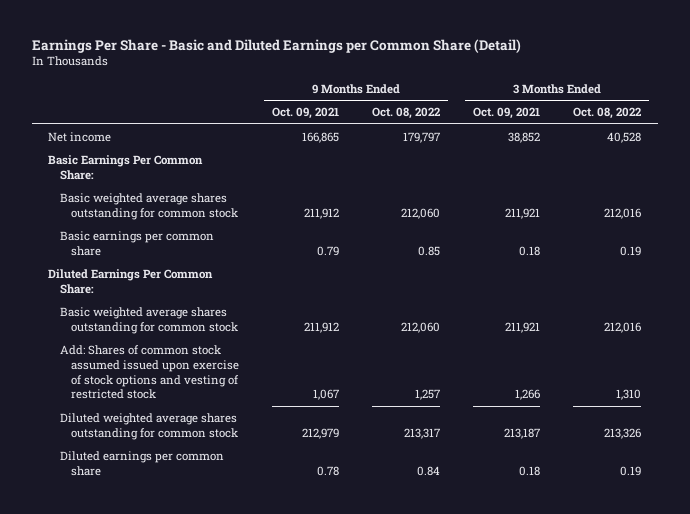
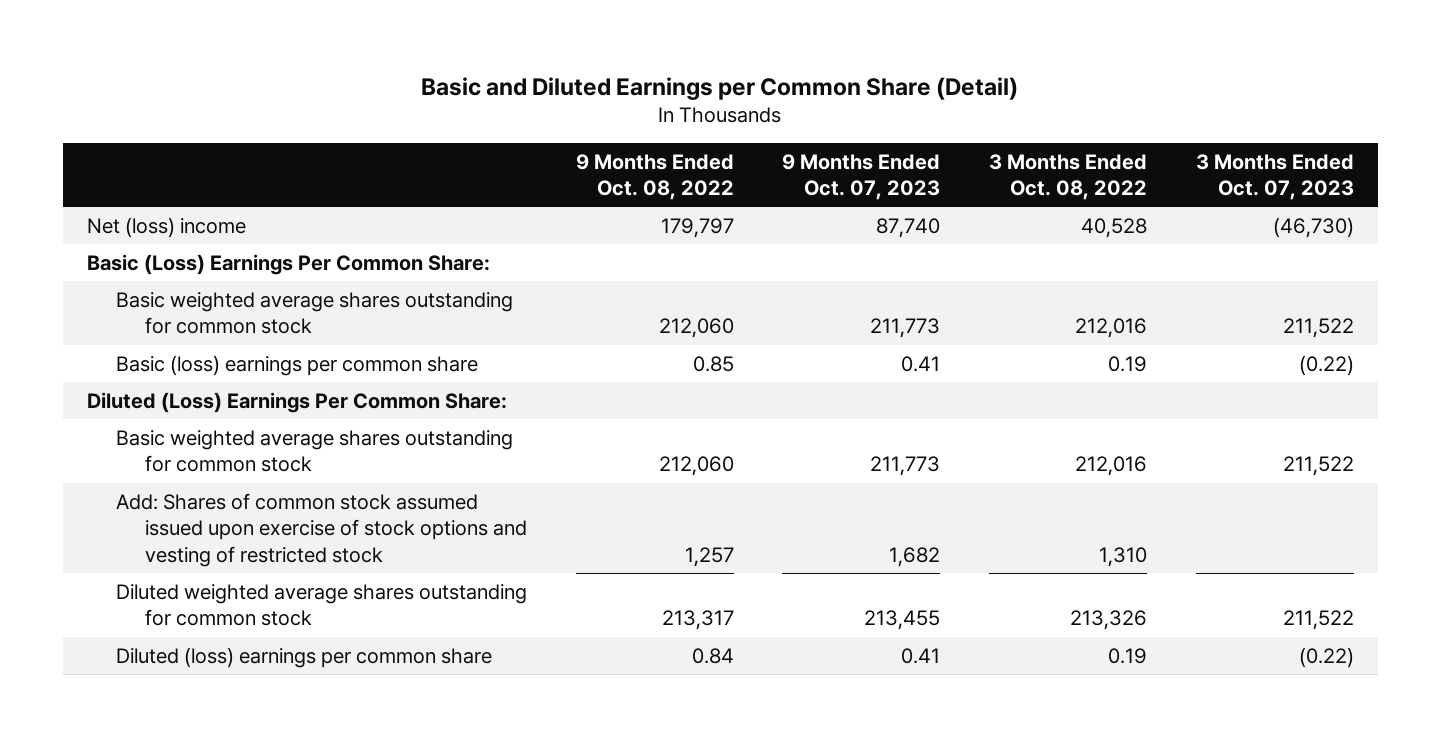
- Earnings Per Share - Basic and Diluted Earnings per Common Share (Detail)
+ Basic and Diluted Earnings per Common Share (Detail)
- | 9 Months Ended Oct. 09, 2021 | 9 Months Ended Oct. 08, 2022 | 3 Months Ended Oct. 09, 2021 | 3 Months Ended Oct. 08, 2022
+ | 9 Months Ended Oct. 08, 2022 | 9 Months Ended Oct. 07, 2023 | 3 Months Ended Oct. 08, 2022 | 3 Months Ended Oct. 07, 2023
- Net income | 166,865 | 179,797 | 38,852 | 40,528
- Basic Earnings Per Common Share:
+ Net (loss) income | 179,797 | 87,740 | 40,528 | (46,730)
+ Basic (Loss) Earnings Per Common Share:
- Basic earnings per common share | 0.79 | 0.85 | 0.18 | 0.19
- Diluted Earnings Per Common Share:
+ Basic (loss) earnings per common share | 0.85 | 0.41 | 0.19 | (0.22)
+ Diluted (Loss) Earnings Per Common Share:
- Diluted earnings per common share | 0.78 | 0.84 | 0.18 | 0.19
+ Diluted (loss) earnings per common share | 0.84 | 0.41 | 0.19 | (0.22)

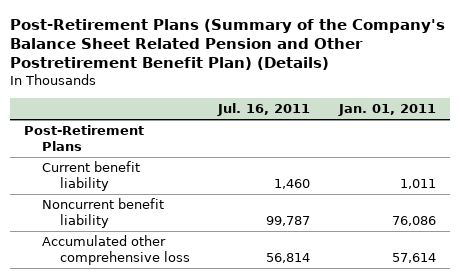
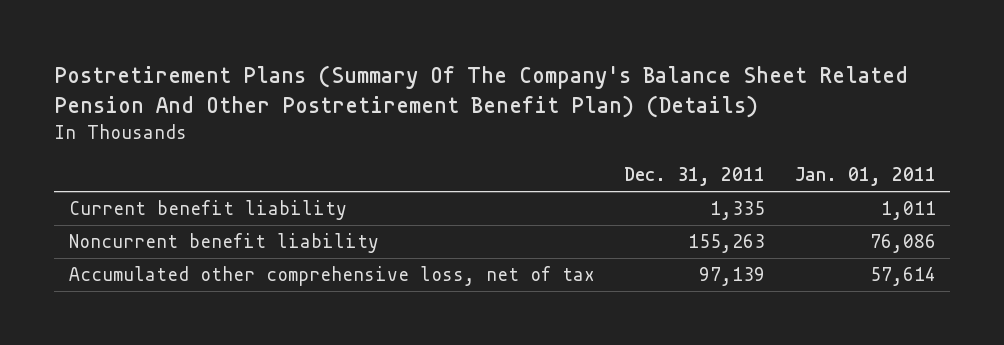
- Post-Retirement Plans (Summary of the Company's Balance Sheet Related Pension and Other Postretirement Benefit Plan) (Details)
+ Postretirement Plans (Summary Of The Company's Balance Sheet Related Pension And Other Postretirement Benefit Plan) (Details)
- | Jul. 16, 2011 | Jan. 01, 2011
+ | Dec. 31, 2011 | Jan. 01, 2011
- Post-Retirement Plans
- Accumulated other comprehensive loss | 56,814 | 57,614
+ Accumulated other comprehensive loss, net of tax | 97,139 | 57,614

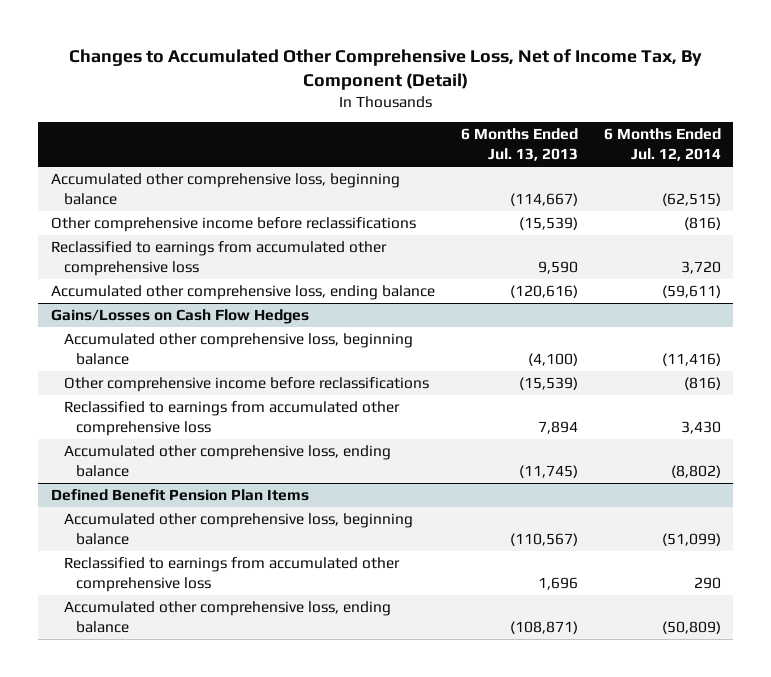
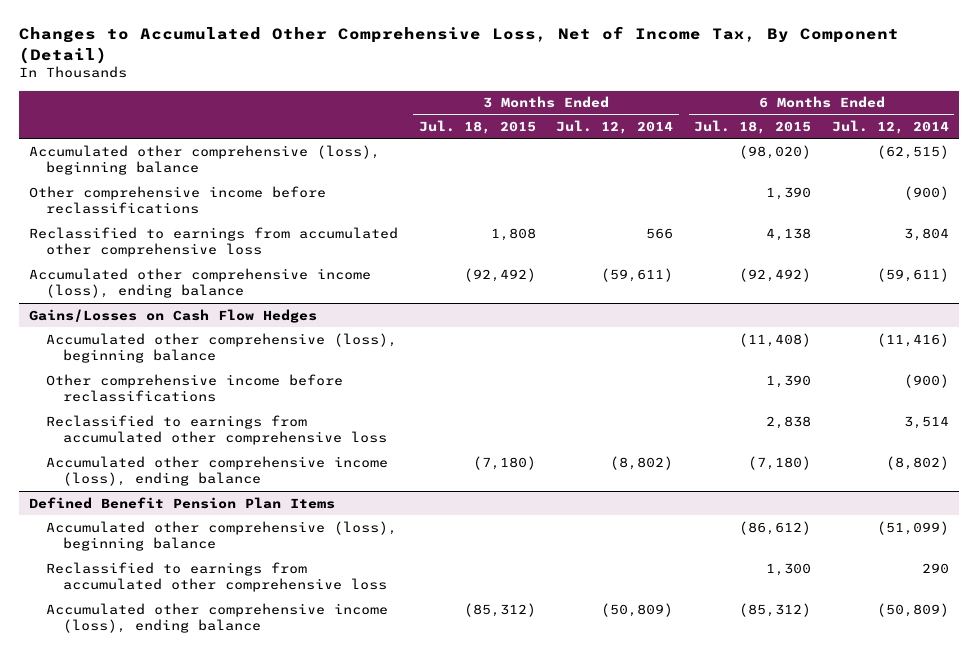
- | 6 Months Ended Jul. 13, 2013 | 6 Months Ended Jul. 12, 2014
+ | 3 Months Ended Jul. 18, 2015 | 3 Months Ended Jul. 12, 2014 | 6 Months Ended Jul. 18, 2015 | 6 Months Ended Jul. 12, 2014
- Accumulated other comprehensive loss, beginning balance | (114,667) | (62,515)
- Other comprehensive income before reclassifications | (15,539) | (816)
- Reclassified to earnings from accumulated other comprehensive loss | 9,590 | 3,720
- Accumulated other comprehensive loss, ending balance | (120,616) | (59,611)
+ Accumulated other comprehensive (loss), beginning balance | | | (98,020) | (62,515)
+ Other comprehensive income before reclassifications | | | 1,390 | (900)
+ Reclassified to earnings from accumulated other comprehensive loss | 1,808 | 566 | 4,138 | 3,804
+ Accumulated other comprehensive income (loss), ending balance | (92,492) | (59,611) | (92,492) | (59,611)
@ Gains/Losses on Cash Flow Hedges
- Accumulated other comprehensive loss, beginning balance | (4,100) | (11,416)
- Other comprehensive income before reclassifications | (15,539) | (816)
- Reclassified to earnings from accumulated other comprehensive loss | 7,894 | 3,430
- Accumulated other comprehensive loss, ending balance | (11,745) | (8,802)
+ Accumulated other comprehensive (loss), beginning balance | | | (11,408) | (11,416)
+ Other comprehensive income before reclassifications | | | 1,390 | (900)
+ Reclassified to earnings from accumulated other comprehensive loss | | | 2,838 | 3,514
+ Accumulated other comprehensive income (loss), ending balance | (7,180) | (8,802) | (7,180) | (8,802)
@ Defined Benefit Pension Plan Items
- Accumulated other comprehensive loss, beginning balance | (110,567) | (51,099)
+ Accumulated other comprehensive (loss), beginning balance | | | (86,612) | (51,099)
- Accumulated other comprehensive loss, ending balance | (108,871) | (50,809)
+ Accumulated other comprehensive income (loss), ending balance | (85,312) | (50,809) | (85,312) | (50,809)

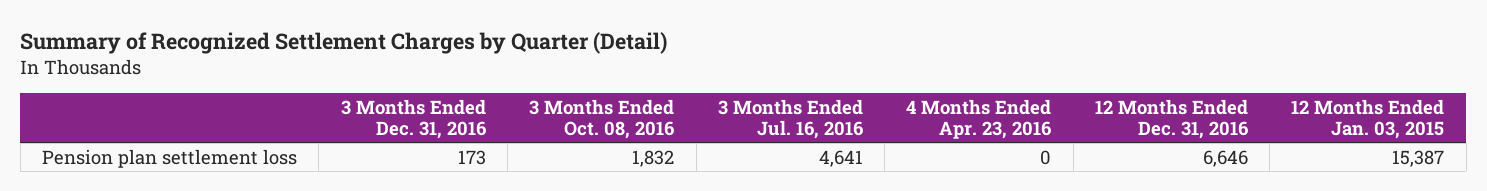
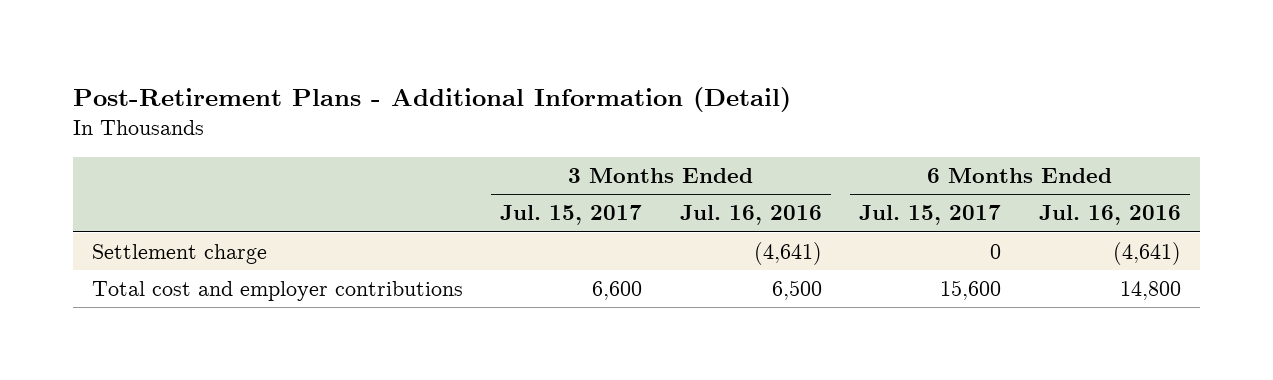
- Summary of Recognized Settlement Charges by Quarter (Detail)
+ Post-Retirement Plans - Additional Information (Detail)
- | 3 Months Ended Dec. 31, 2016 | 3 Months Ended Oct. 08, 2016 | 3 Months Ended Jul. 16, 2016 | 4 Months Ended Apr. 23, 2016 | 12 Months Ended Dec. 31, 2016 | 12 Months Ended Jan. 03, 2015
+ | 3 Months Ended Jul. 15, 2017 | 3 Months Ended Jul. 16, 2016 | 6 Months Ended Jul. 15, 2017 | 6 Months Ended Jul. 16, 2016
- Pension plan settlement loss | 173 | 1,832 | 4,641 | 0 | 6,646 | 15,387
+ Settlement charge | | (4,641) | 0 | (4,641)
+ Total cost and employer contributions | 6,600 | 6,500 | 15,600 | 14,800

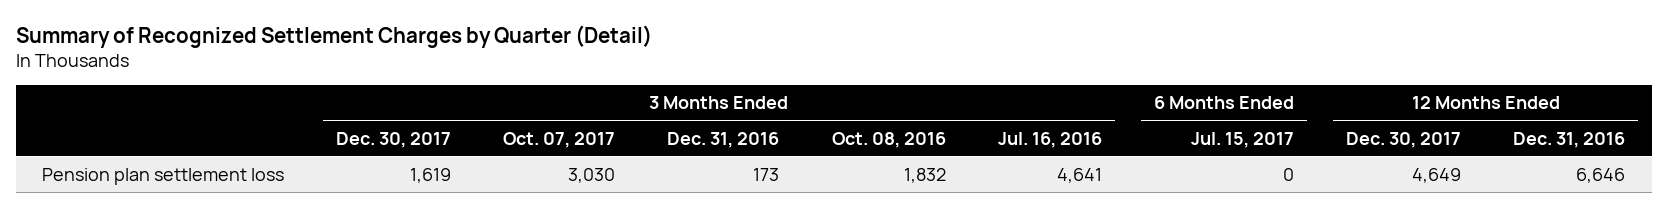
- Post-Retirement Plans - Additional Information (Detail)
+ Summary of Recognized Settlement Charges by Quarter (Detail)
- | 3 Months Ended Jul. 15, 2017 | 3 Months Ended Jul. 16, 2016 | 6 Months Ended Jul. 15, 2017 | 6 Months Ended Jul. 16, 2016
+ | 3 Months Ended Dec. 30, 2017 | 3 Months Ended Oct. 07, 2017 | 3 Months Ended Dec. 31, 2016 | 3 Months Ended Oct. 08, 2016 | 3 Months Ended Jul. 16, 2016 | 6 Months Ended Jul. 15, 2017 | 12 Months Ended Dec. 30, 2017 | 12 Months Ended Dec. 31, 2016
- Settlement charge | | (4,641) | 0 | (4,641)
- Total cost and employer contributions | 6,600 | 6,500 | 15,600 | 14,800
+ Pension plan settlement loss | 1,619 | 3,030 | 173 | 1,832 | 4,641 | 0 | 4,649 | 6,646

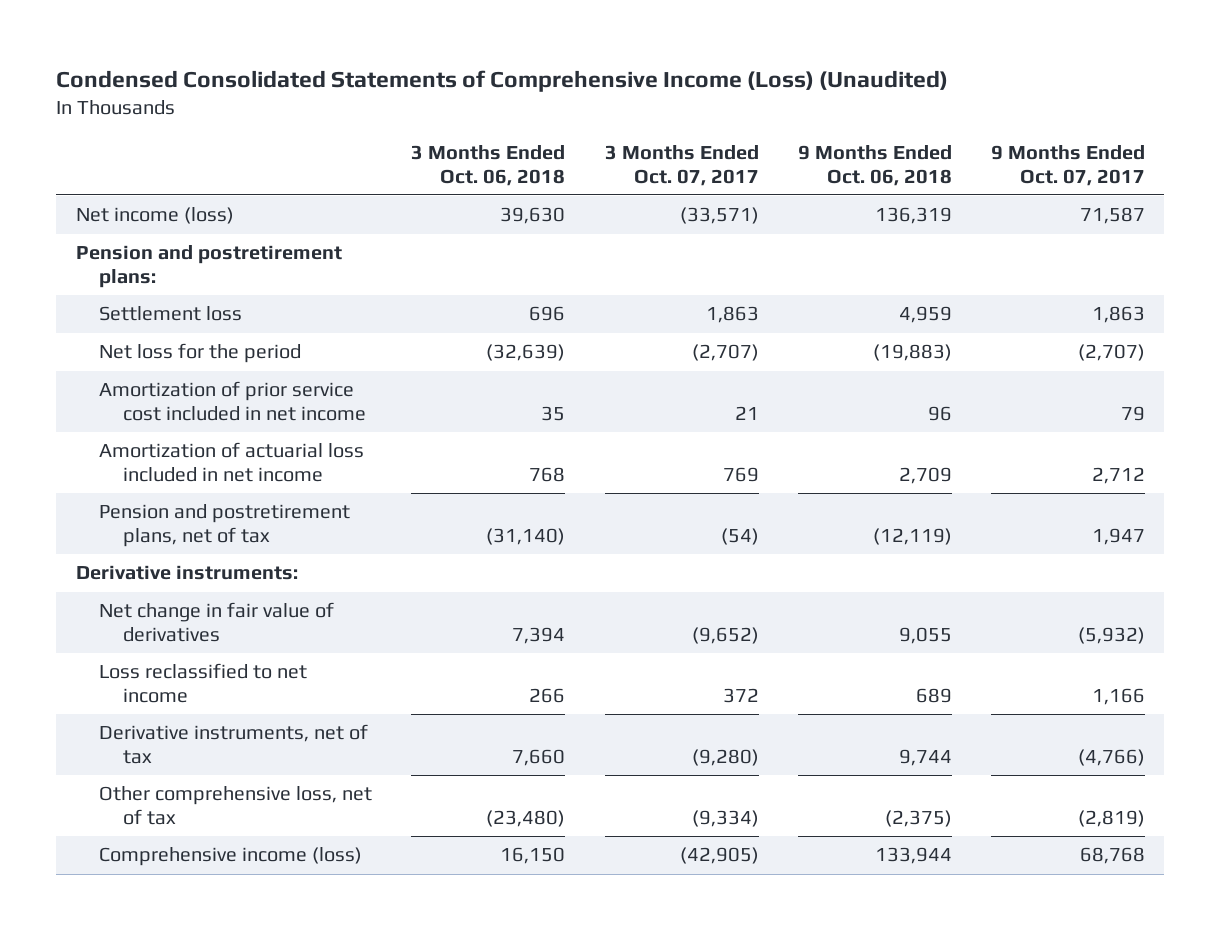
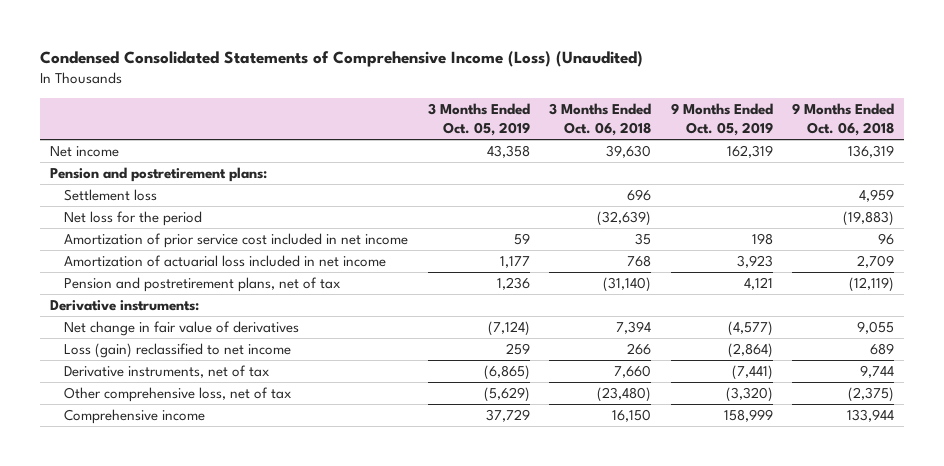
- | 3 Months Ended Oct. 06, 2018 | 3 Months Ended Oct. 07, 2017 | 9 Months Ended Oct. 06, 2018 | 9 Months Ended Oct. 07, 2017
+ | 3 Months Ended Oct. 05, 2019 | 3 Months Ended Oct. 06, 2018 | 9 Months Ended Oct. 05, 2019 | 9 Months Ended Oct. 06, 2018
- Net income (loss) | 39,630 | (33,571) | 136,319 | 71,587
+ Net income | 43,358 | 39,630 | 162,319 | 136,319
- Loss reclassified to net income | 266 | 372 | 689 | 1,166
+ Loss (gain) reclassified to net income | 259 | 266 | (2,864) | 689
- Comprehensive income (loss) | 16,150 | (42,905) | 133,944 | 68,768
+ Comprehensive income | 37,729 | 16,150 | 158,999 | 133,944

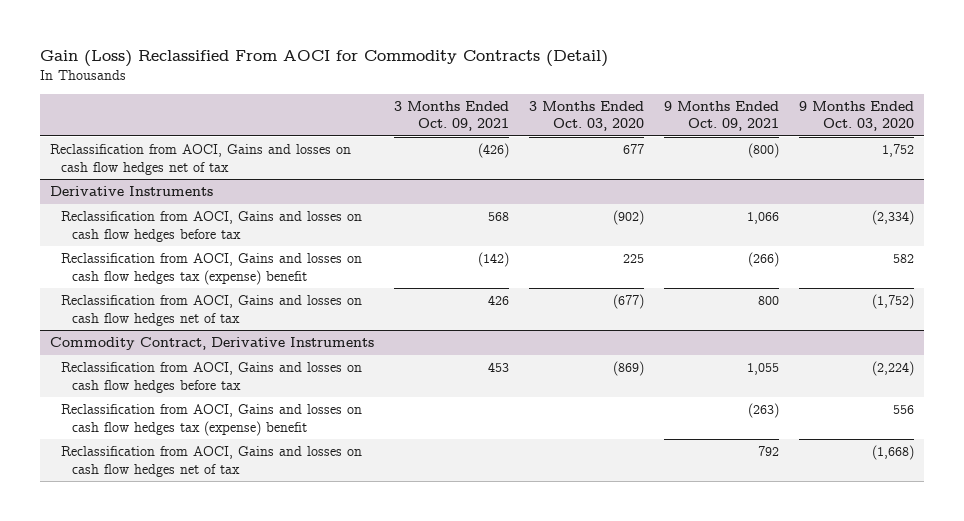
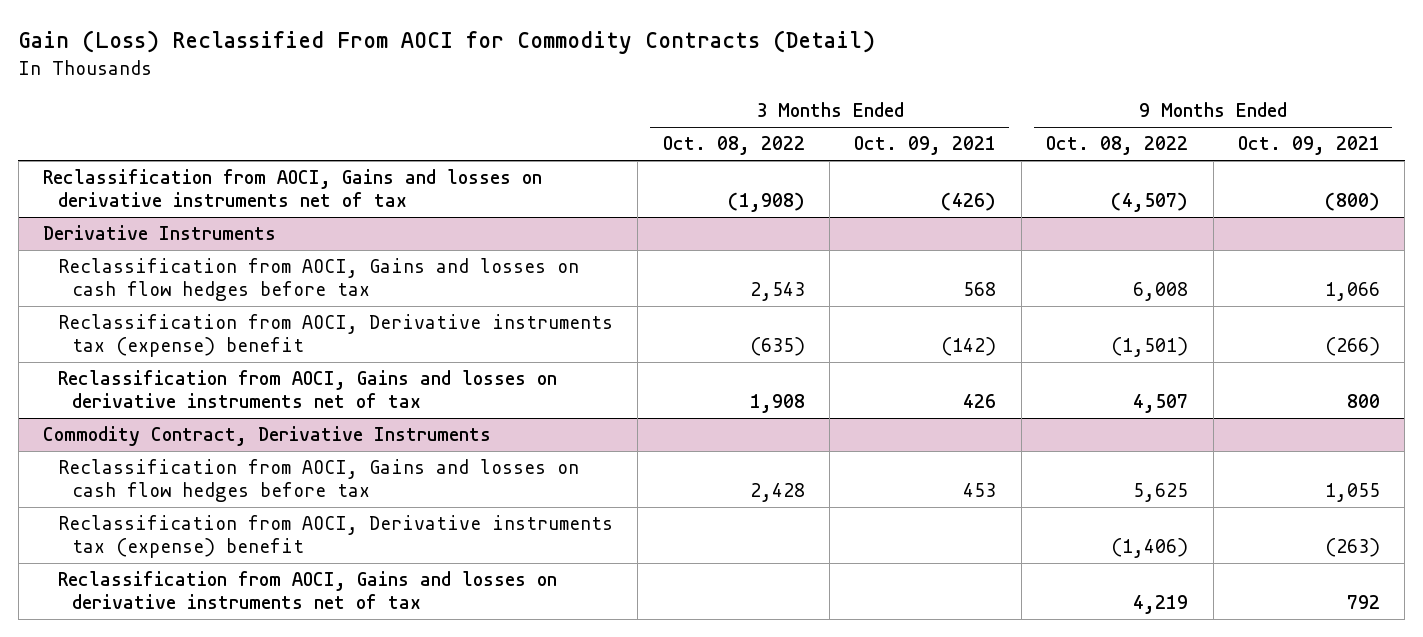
- | 3 Months Ended Oct. 09, 2021 | 3 Months Ended Oct. 03, 2020 | 9 Months Ended Oct. 09, 2021 | 9 Months Ended Oct. 03, 2020
+ | 3 Months Ended Oct. 08, 2022 | 3 Months Ended Oct. 09, 2021 | 9 Months Ended Oct. 08, 2022 | 9 Months Ended Oct. 09, 2021
- Reclassification from AOCI, Gains and losses on cash flow hedges net of tax | (426) | 677 | (800) | 1,752
+ Reclassification from AOCI, Gains and losses on derivative instruments net of tax | (1,908) | (426) | (4,507) | (800)
@ Derivative Instruments
- Reclassification from AOCI, Gains and losses on cash flow hedges tax (expense) benefit | (142) | 225 | (266) | 582
- Reclassification from AOCI, Gains and losses on cash flow hedges net of tax | 426 | (677) | 800 | (1,752)
+ Reclassification from AOCI, Derivative instruments tax (expense) benefit | (635) | (142) | (1,501) | (266)
+ Reclassification from AOCI, Gains and losses on derivative instruments net of tax | 1,908 | 426 | 4,507 | 800
@ Commodity Contract, Derivative Instruments
- Reclassification from AOCI, Gains and losses on cash flow hedges tax (expense) benefit | | | (263) | 556
- Reclassification from AOCI, Gains and losses on cash flow hedges net of tax | | | 792 | (1,668)
+ Reclassification from AOCI, Derivative instruments tax (expense) benefit | | | (1,406) | (263)
+ Reclassification from AOCI, Gains and losses on derivative instruments net of tax | | | 4,219 | 792

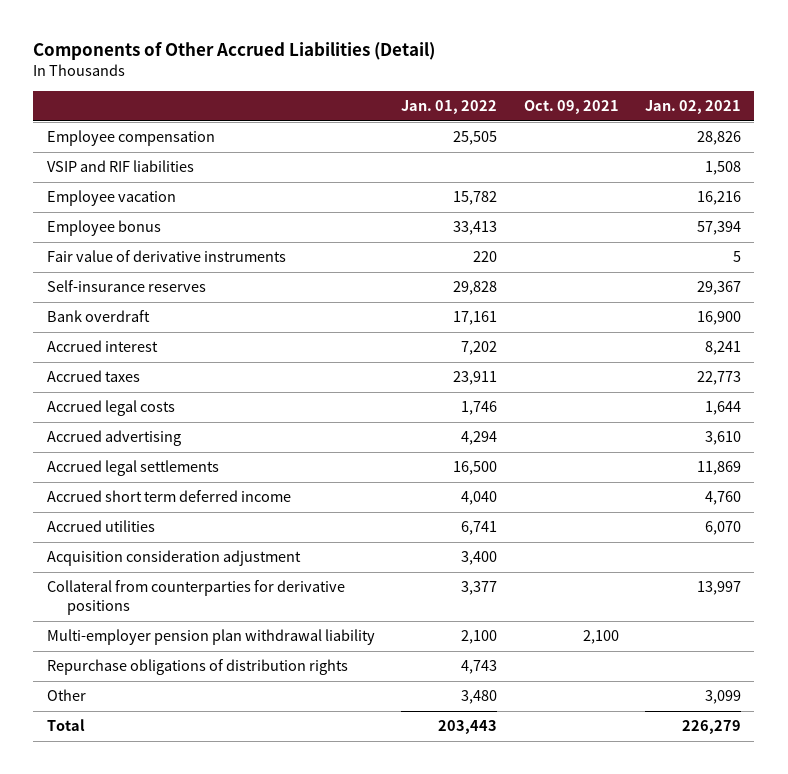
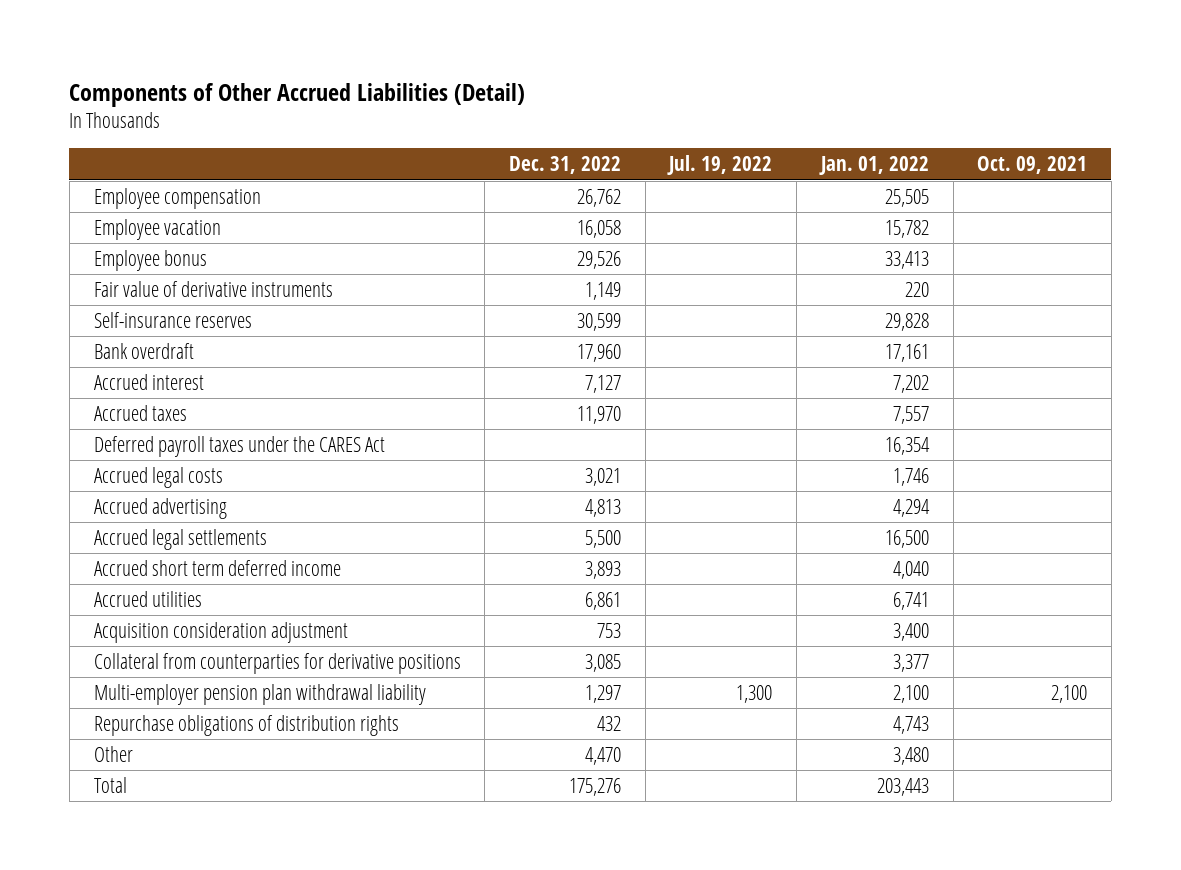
- | Jan. 01, 2022 | Oct. 09, 2021 | Jan. 02, 2021
+ | Dec. 31, 2022 | Jul. 19, 2022 | Jan. 01, 2022 | Oct. 09, 2021
- VSIP and RIF liabilities | | | 1,508
- Accrued taxes | 23,911 | | 22,773
+ Accrued taxes | 11,970 | | 7,557 |
+ Deferred payroll taxes under the CARES Act | | | 16,354 |

